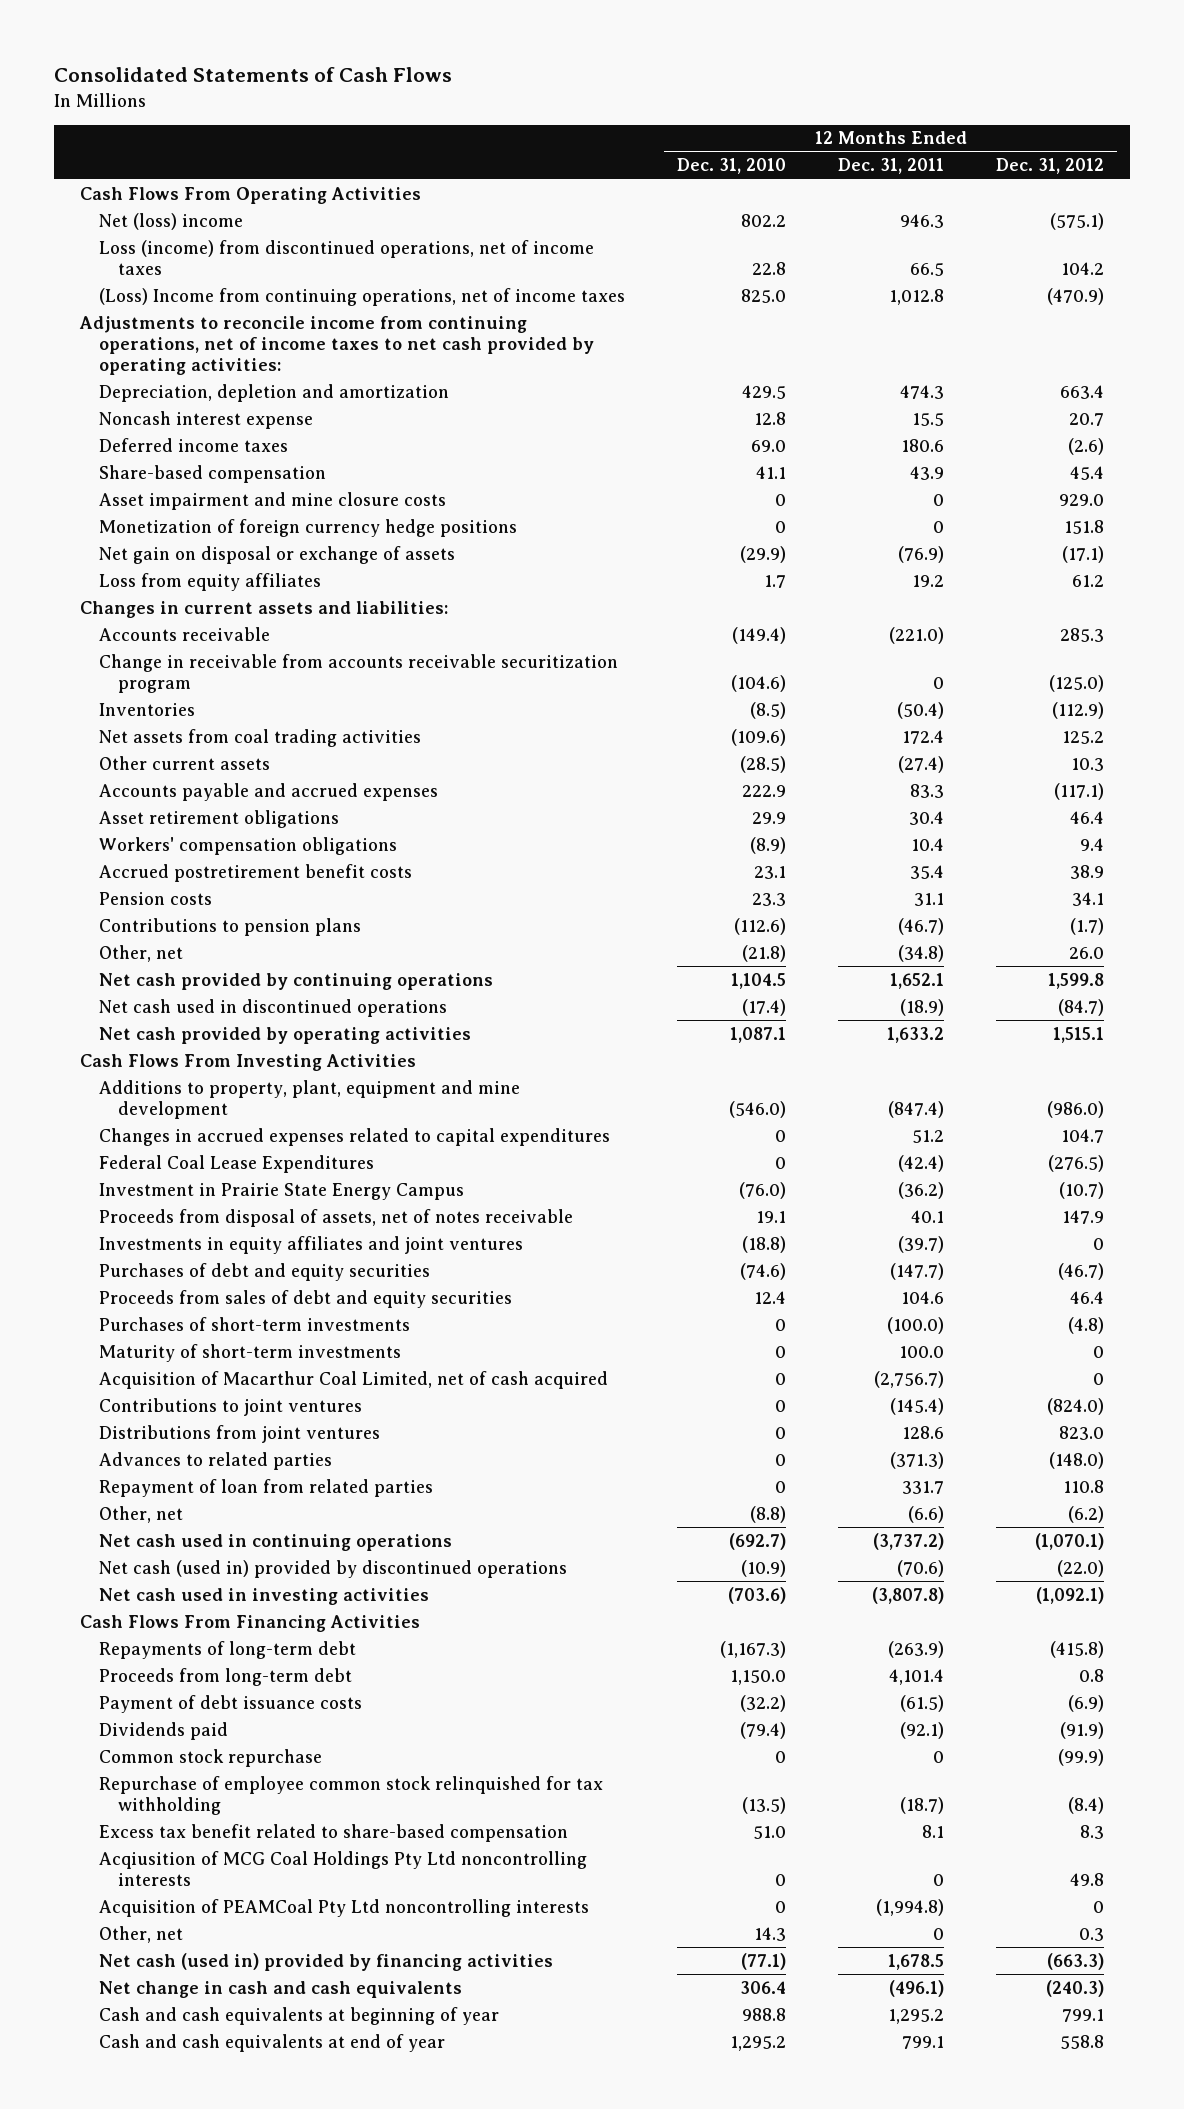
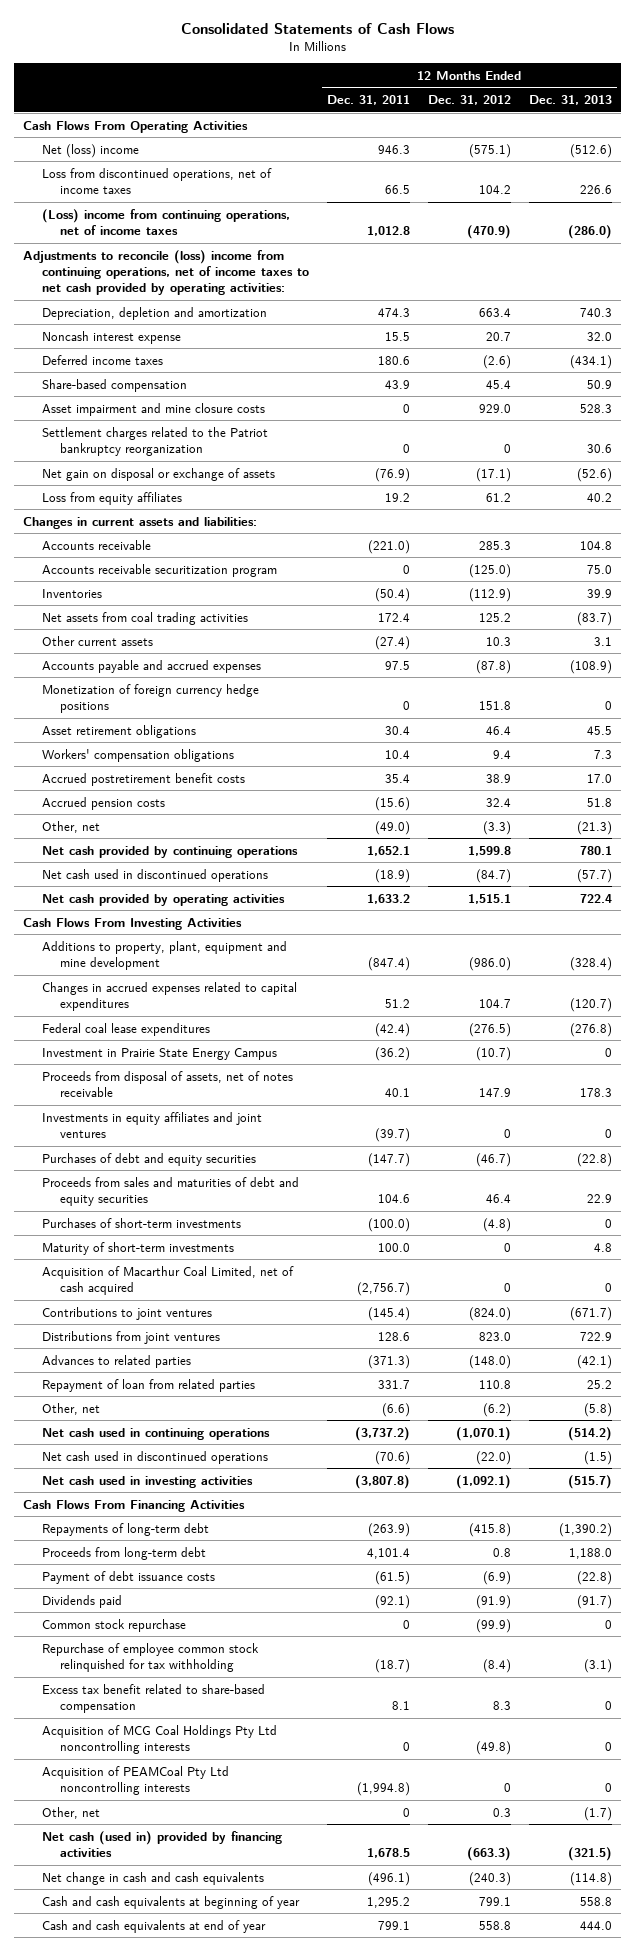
- | 12 Months Ended Dec. 31, 2010 | 12 Months Ended Dec. 31, 2011 | 12 Months Ended Dec. 31, 2012
+ | 12 Months Ended Dec. 31, 2011 | 12 Months Ended Dec. 31, 2012 | 12 Months Ended Dec. 31, 2013
- Loss (income) from discontinued operations, net of income taxes | 22.8 | 66.5 | 104.2
- (Loss) Income from continuing operations, net of income taxes | 825.0 | 1,012.8 | (470.9)
- Adjustments to reconcile income from continuing operations, net of income taxes to net cash provided by operating activities:
+ Loss from discontinued operations, net of income taxes | 66.5 | 104.2 | 226.6
+ (Loss) income from continuing operations, net of income taxes | 1,012.8 | (470.9) | (286.0)
+ Adjustments to reconcile (loss) income from continuing operations, net of income taxes to net cash provided by operating activities:
+ Settlement charges related to the Patriot bankruptcy reorganization | 0 | 0 | 30.6
- Change in receivable from accounts receivable securitization program | (104.6) | 0 | (125.0)
+ Accounts receivable securitization program | 0 | (125.0) | 75.0
- Accounts payable and accrued expenses | 222.9 | 83.3 | (117.1)
+ Accounts payable and accrued expenses | 97.5 | (87.8) | (108.9)
moved down: Monetization of foreign currency hedge positions | 0 | 151.8 | 0
- Pension costs | 23.3 | 31.1 | 34.1
- Contributions to pension plans | (112.6) | (46.7) | (1.7)
- Other, net | (21.8) | (34.8) | 26.0
+ Accrued pension costs | (15.6) | 32.4 | 51.8
+ Other, net | (49.0) | (3.3) | (21.3)
- Federal Coal Lease Expenditures | 0 | (42.4) | (276.5)
+ Federal coal lease expenditures | (42.4) | (276.5) | (276.8)
- Proceeds from sales of debt and equity securities | 12.4 | 104.6 | 46.4
+ Proceeds from sales and maturities of debt and equity securities | 104.6 | 46.4 | 22.9
- Net cash (used in) provided by discontinued operations | (10.9) | (70.6) | (22.0)
+ Net cash used in discontinued operations | (70.6) | (22.0) | (1.5)
- Acqiusition of MCG Coal Holdings Pty Ltd noncontrolling interests | 0 | 0 | 49.8
+ Acquisition of MCG Coal Holdings Pty Ltd noncontrolling interests | 0 | (49.8) | 0

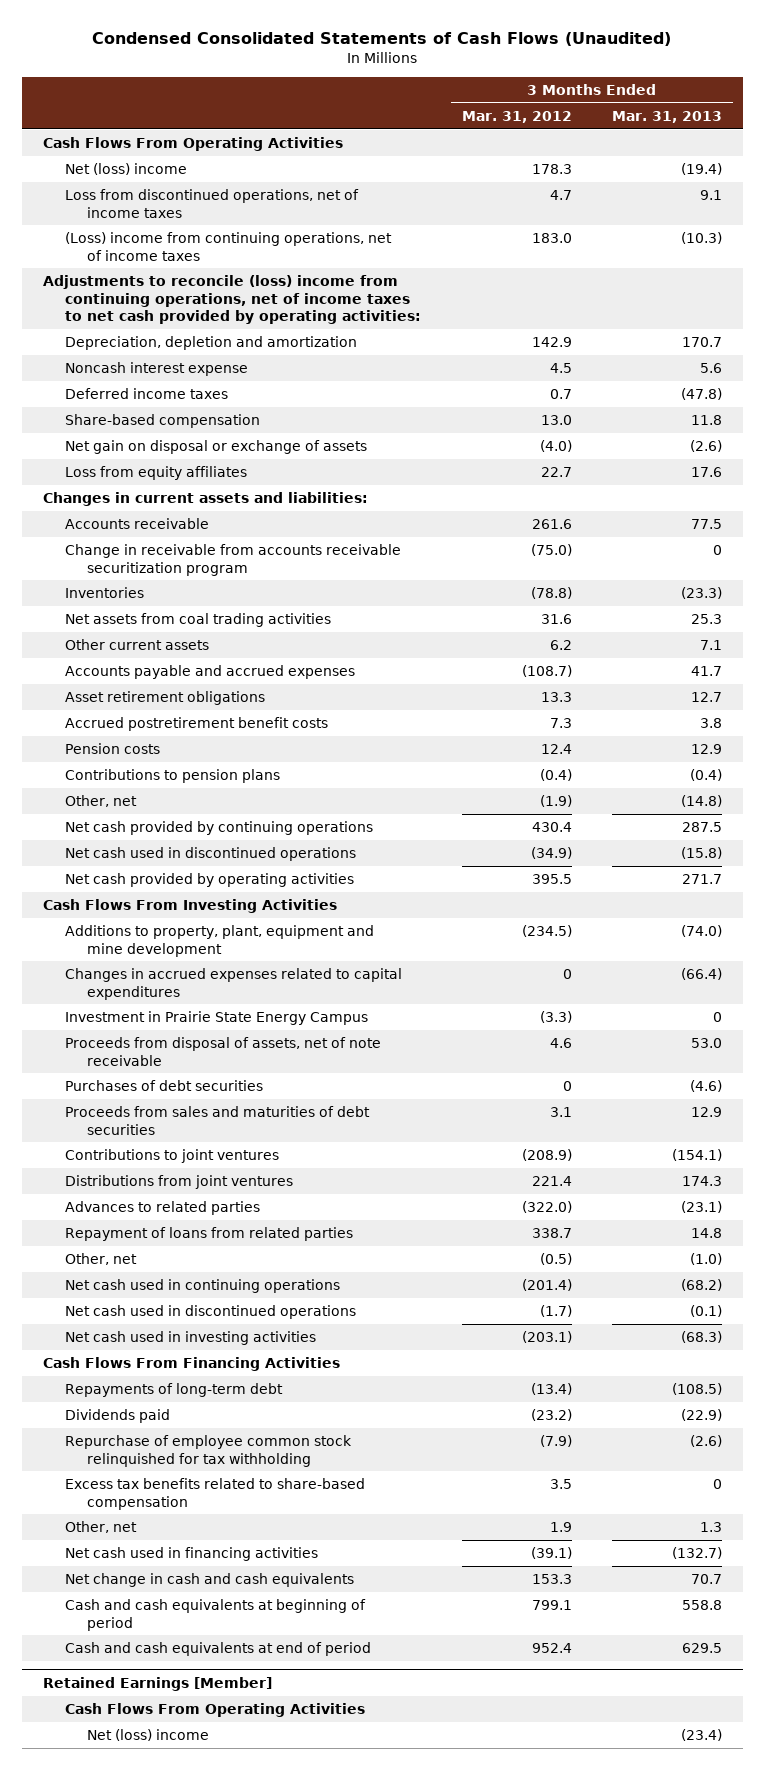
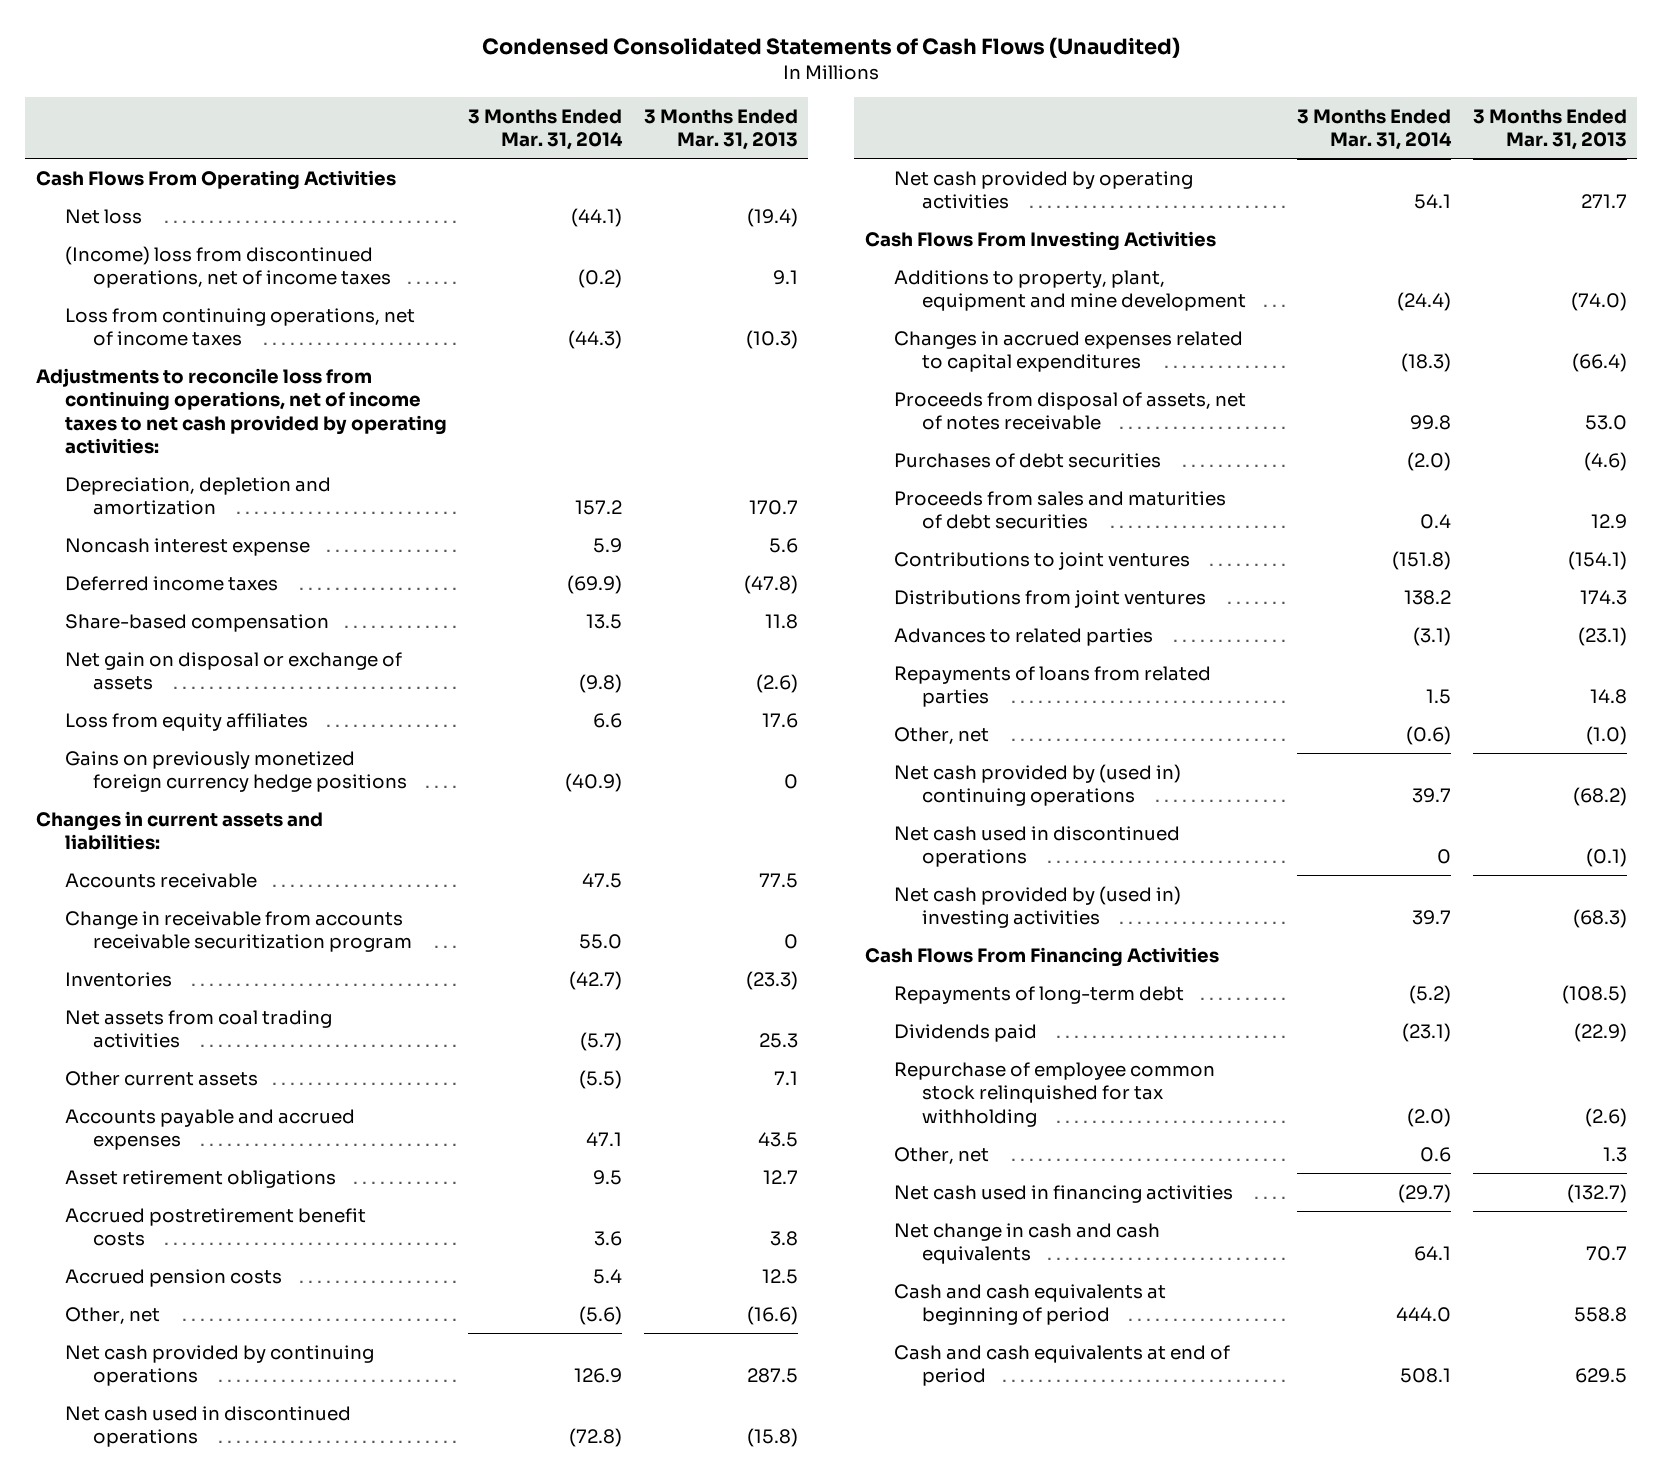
- | 3 Months Ended Mar. 31, 2012 | 3 Months Ended Mar. 31, 2013
+ | 3 Months Ended Mar. 31, 2014 | 3 Months Ended Mar. 31, 2013
- Net (loss) income | 178.3 | (19.4)
- Loss from discontinued operations, net of income taxes | 4.7 | 9.1
- (Loss) income from continuing operations, net of income taxes | 183.0 | (10.3)
- Adjustments to reconcile (loss) income from continuing operations, net of income taxes to net cash provided by operating activities:
+ Net loss | (44.1) | (19.4)
+ (Income) loss from discontinued operations, net of income taxes | (0.2) | 9.1
+ Loss from continuing operations, net of income taxes | (44.3) | (10.3)
+ Adjustments to reconcile loss from continuing operations, net of income taxes to net cash provided by operating activities:
+ Gains on previously monetized foreign currency hedge positions | (40.9) | 0
- Accounts payable and accrued expenses | (108.7) | 41.7
+ Accounts payable and accrued expenses | 47.1 | 43.5
- Pension costs | 12.4 | 12.9
- Contributions to pension plans | (0.4) | (0.4)
- Other, net | (1.9) | (14.8)
+ Accrued pension costs | 5.4 | 12.5
+ Other, net | (5.6) | (16.6)
- Investment in Prairie State Energy Campus | (3.3) | 0
- Proceeds from disposal of assets, net of note receivable | 4.6 | 53.0
+ Proceeds from disposal of assets, net of notes receivable | 99.8 | 53.0
- Repayment of loans from related parties | 338.7 | 14.8
+ Repayments of loans from related parties | 1.5 | 14.8
- Net cash used in continuing operations | (201.4) | (68.2)
+ Net cash provided by (used in) continuing operations | 39.7 | (68.2)
- Net cash used in investing activities | (203.1) | (68.3)
+ Net cash provided by (used in) investing activities | 39.7 | (68.3)
- Excess tax benefits related to share-based compensation | 3.5 | 0
- Retained Earnings [Member]
- Cash Flows From Operating Activities
- Net (loss) income | | (23.4)

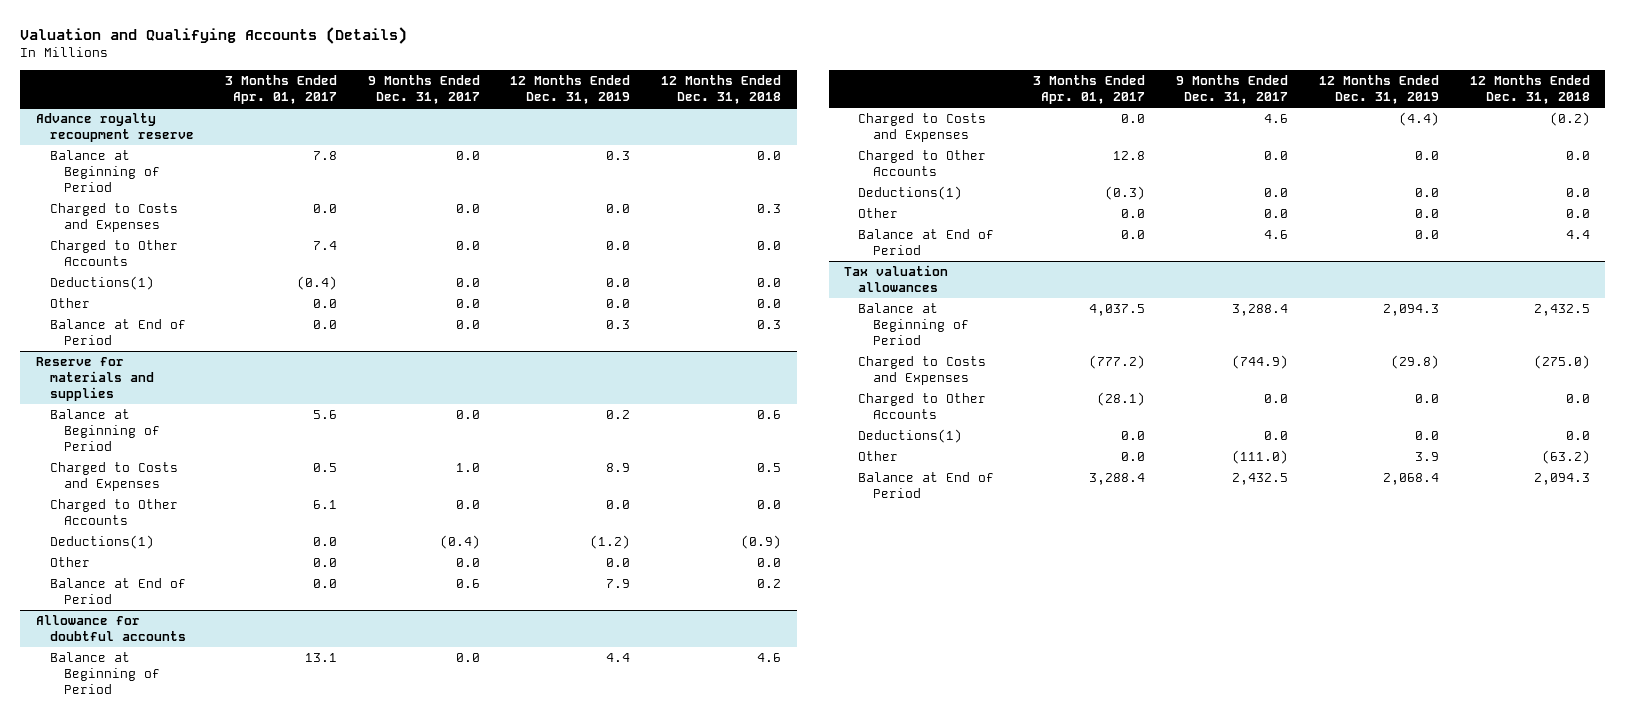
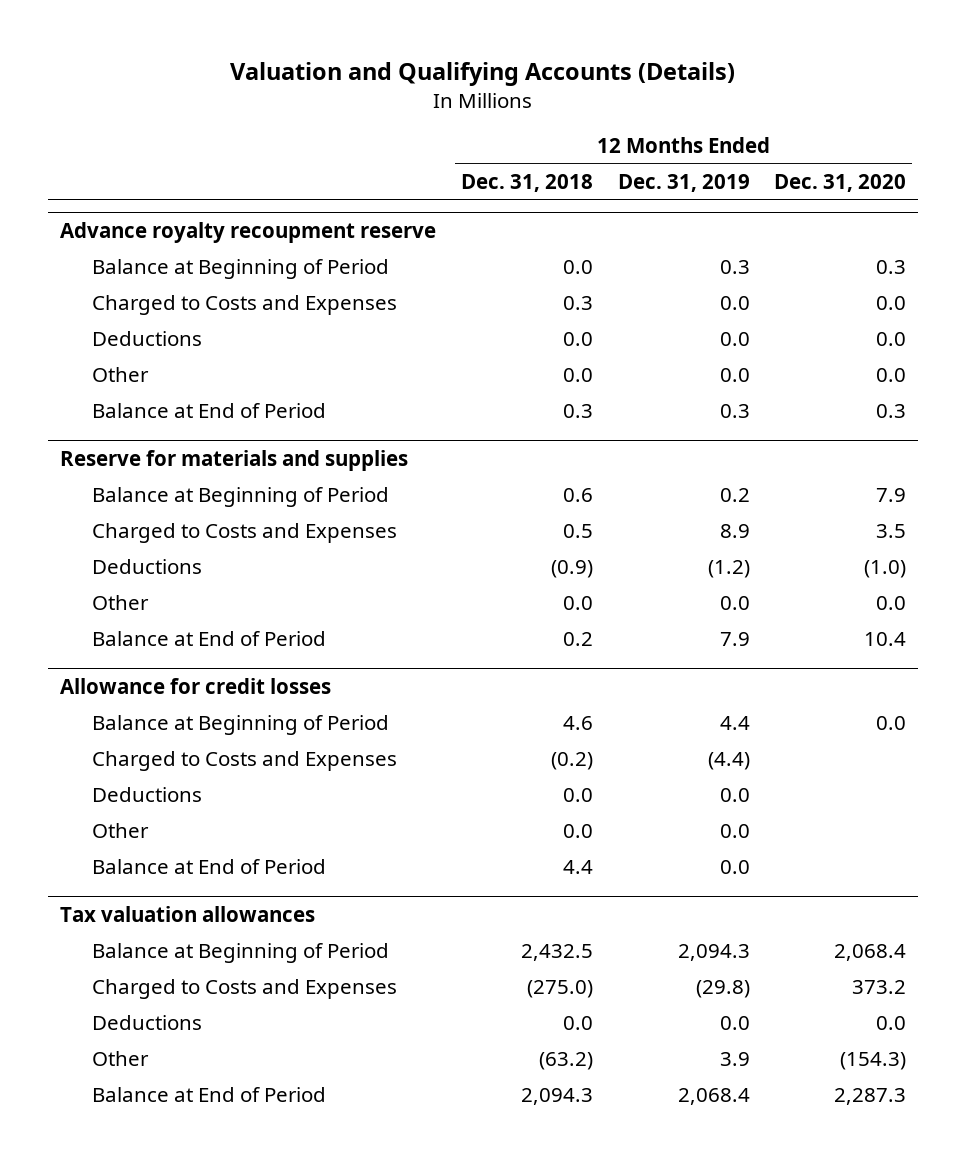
- | 3 Months Ended Apr. 01, 2017 | 9 Months Ended Dec. 31, 2017 | 12 Months Ended Dec. 31, 2019 | 12 Months Ended Dec. 31, 2018
+ | 12 Months Ended Dec. 31, 2018 | 12 Months Ended Dec. 31, 2019 | 12 Months Ended Dec. 31, 2020
@ Advance royalty recoupment reserve
- Charged to Other Accounts | 7.4 | 0.0 | 0.0 | 0.0
- Deductions(1) | (0.4) | 0.0 | 0.0 | 0.0
+ Deductions | 0.0 | 0.0 | 0.0
@ Reserve for materials and supplies
- Charged to Other Accounts | 6.1 | 0.0 | 0.0 | 0.0
- Deductions(1) | 0.0 | (0.4) | (1.2) | (0.9)
+ Deductions | (0.9) | (1.2) | (1.0)
- Allowance for doubtful accounts
+ Allowance for credit losses
- Charged to Other Accounts | 12.8 | 0.0 | 0.0 | 0.0
- Deductions(1) | (0.3) | 0.0 | 0.0 | 0.0
+ Deductions | 0.0 | 0.0 |
@ Tax valuation allowances
- Charged to Other Accounts | (28.1) | 0.0 | 0.0 | 0.0
- Deductions(1) | 0.0 | 0.0 | 0.0 | 0.0
+ Deductions | 0.0 | 0.0 | 0.0

